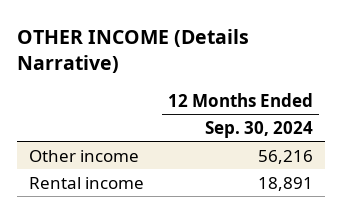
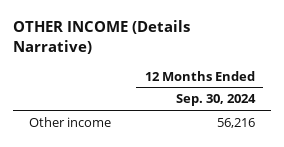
- Rental income | 18,891

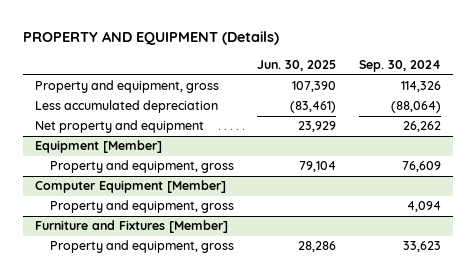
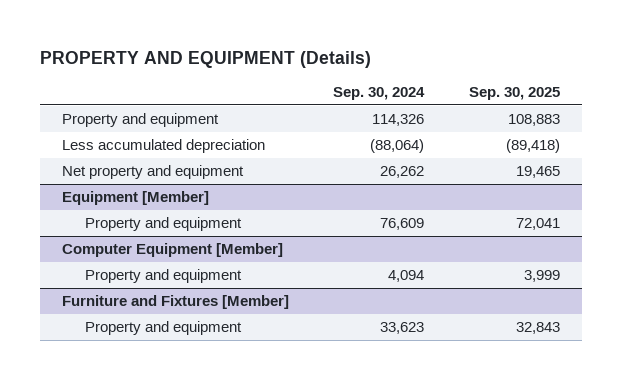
- | Jun. 30, 2025 | Sep. 30, 2024
+ | Sep. 30, 2024 | Sep. 30, 2025
- Property and equipment, gross | 107,390 | 114,326
+ Property and equipment | 114,326 | 108,883
@ Equipment [Member]
- Property and equipment, gross | 79,104 | 76,609
+ Property and equipment | 76,609 | 72,041
@ Computer Equipment [Member]
- Property and equipment, gross | | 4,094
+ Property and equipment | 4,094 | 3,999
@ Furniture and Fixtures [Member]
- Property and equipment, gross | 28,286 | 33,623
+ Property and equipment | 33,623 | 32,843

